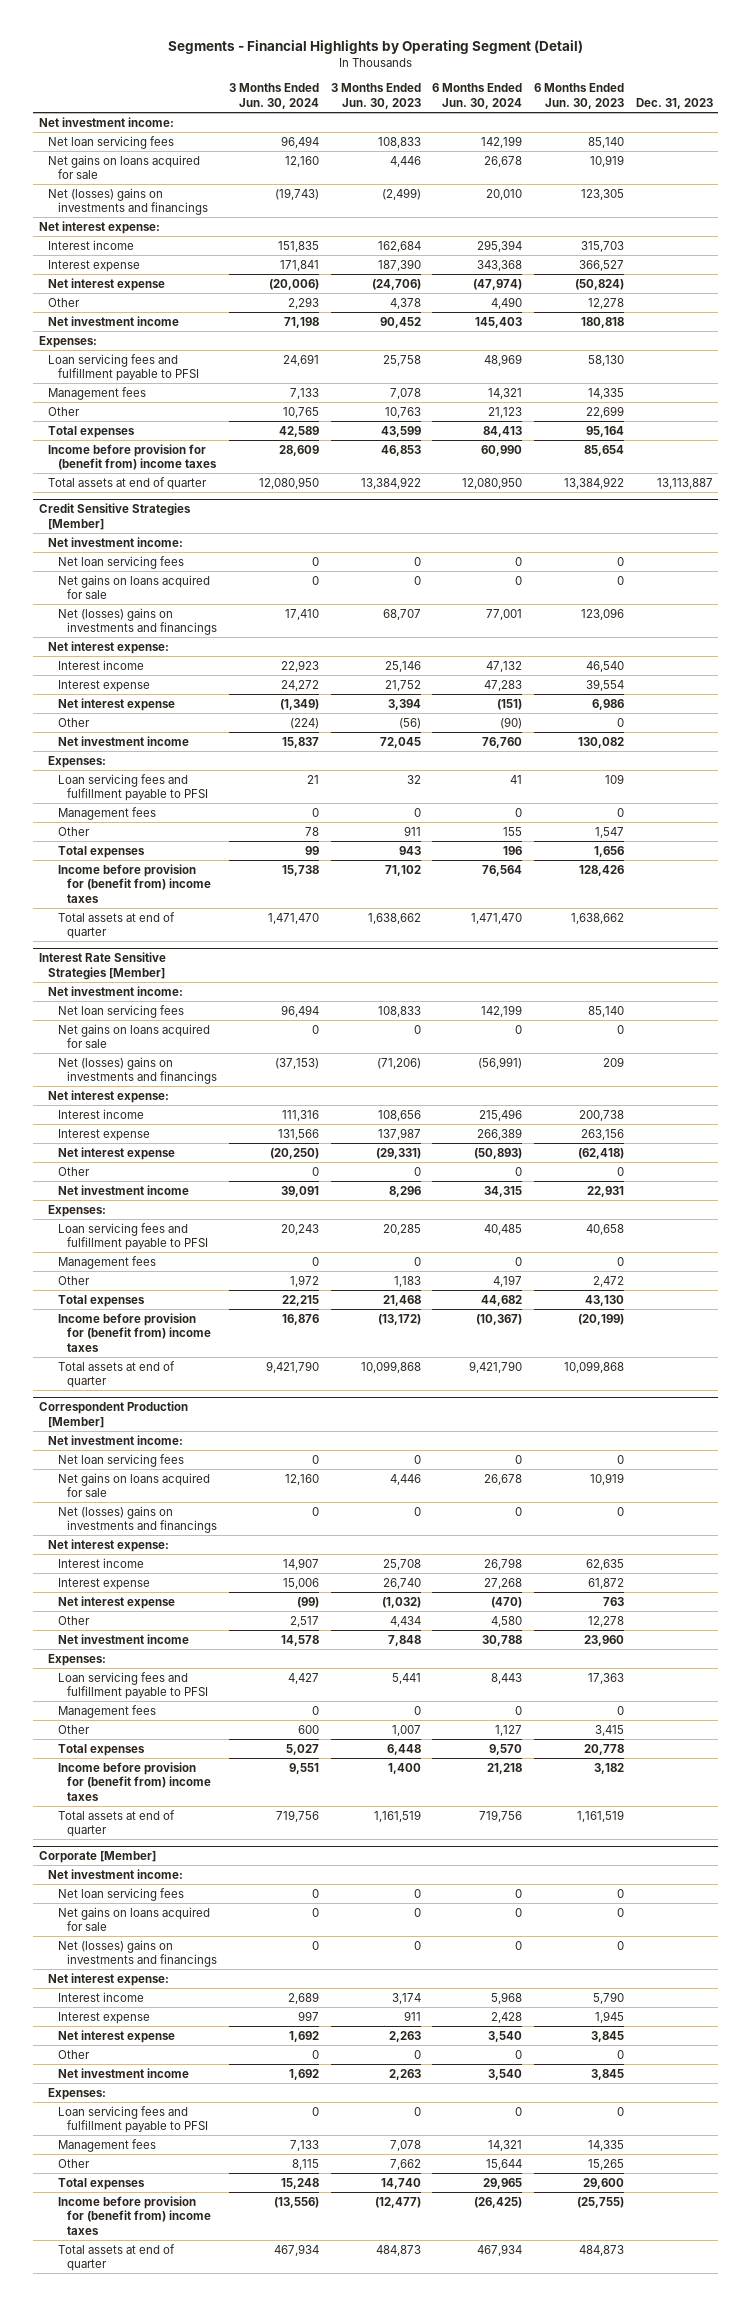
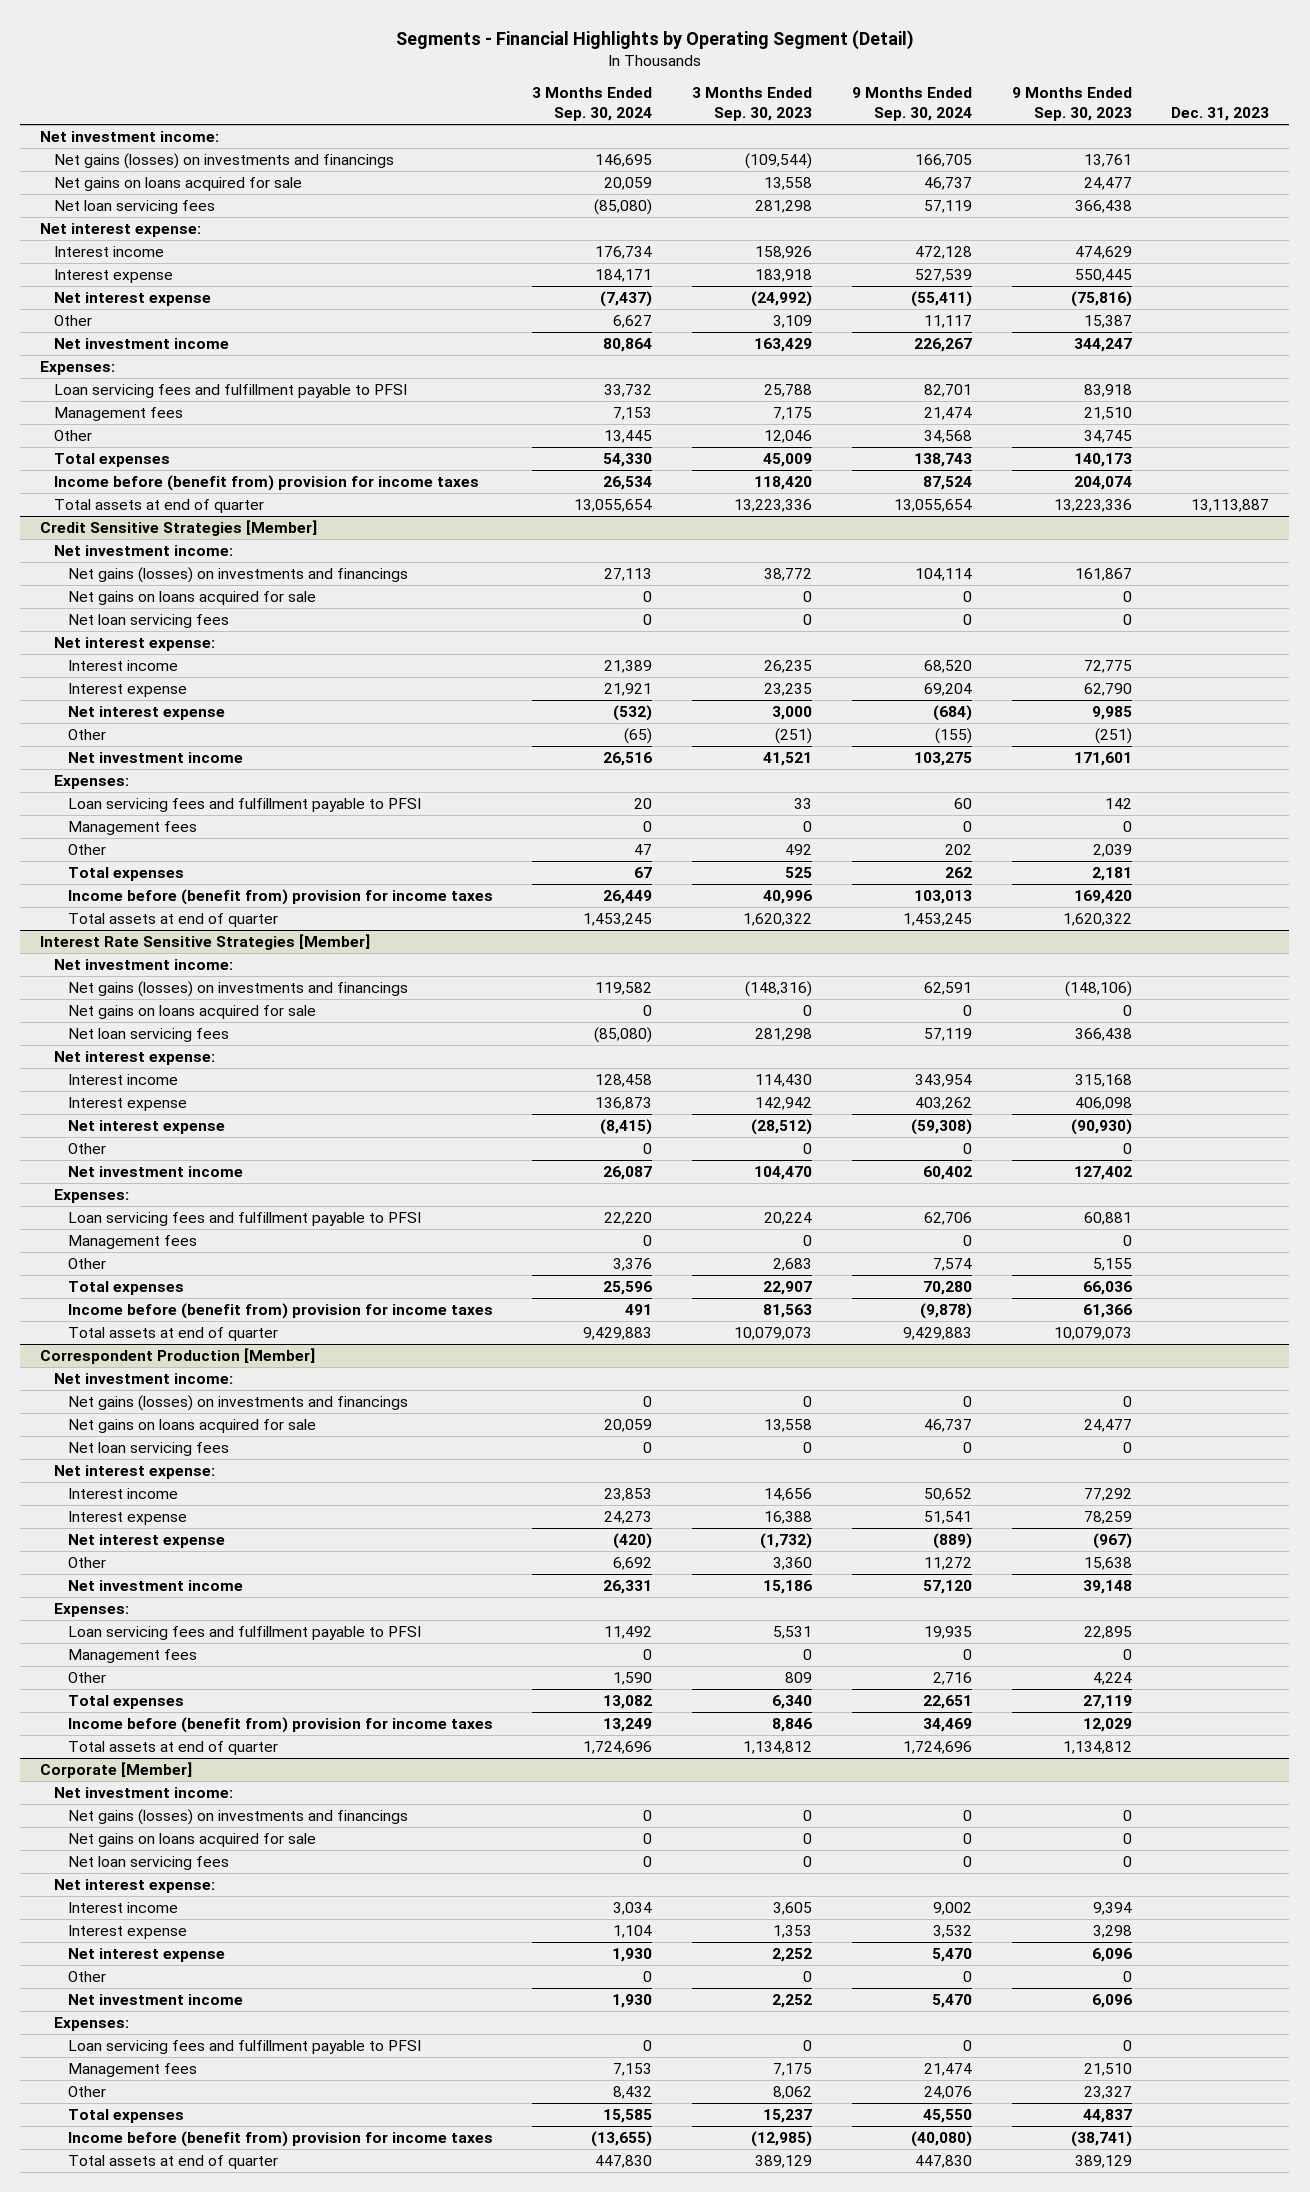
- | 3 Months Ended Jun. 30, 2024 | 3 Months Ended Jun. 30, 2023 | 6 Months Ended Jun. 30, 2024 | 6 Months Ended Jun. 30, 2023 | Dec. 31, 2023
+ | 3 Months Ended Sep. 30, 2024 | 3 Months Ended Sep. 30, 2023 | 9 Months Ended Sep. 30, 2024 | 9 Months Ended Sep. 30, 2023 | Dec. 31, 2023
+ Net gains (losses) on investments and financings | 146,695 | (109,544) | 166,705 | 13,761 |
- Net (losses) gains on investments and financings | (19,743) | (2,499) | 20,010 | 123,305 |
moved down: Net loan servicing fees | (85,080) | 281,298 | 57,119 | 366,438 |
- Income before provision for (benefit from) income taxes | 28,609 | 46,853 | 60,990 | 85,654 |
+ Income before (benefit from) provision for income taxes | 26,534 | 118,420 | 87,524 | 204,074 |
@ Credit Sensitive Strategies [Member]
+ Net gains (losses) on investments and financings | 27,113 | 38,772 | 104,114 | 161,867 |
- Net (losses) gains on investments and financings | 17,410 | 68,707 | 77,001 | 123,096 |
moved down: Net loan servicing fees | 0 | 0 | 0 | 0 |
- Income before provision for (benefit from) income taxes | 15,738 | 71,102 | 76,564 | 128,426 |
+ Income before (benefit from) provision for income taxes | 26,449 | 40,996 | 103,013 | 169,420 |
@ Interest Rate Sensitive Strategies [Member]
+ Net gains (losses) on investments and financings | 119,582 | (148,316) | 62,591 | (148,106) |
- Net (losses) gains on investments and financings | (37,153) | (71,206) | (56,991) | 209 |
moved down: Net loan servicing fees | (85,080) | 281,298 | 57,119 | 366,438 |
- Income before provision for (benefit from) income taxes | 16,876 | (13,172) | (10,367) | (20,199) |
+ Income before (benefit from) provision for income taxes | 491 | 81,563 | (9,878) | 61,366 |
@ Correspondent Production [Member]
+ Net gains (losses) on investments and financings | 0 | 0 | 0 | 0 |
- Net (losses) gains on investments and financings | 0 | 0 | 0 | 0 |
moved down: Net loan servicing fees | 0 | 0 | 0 | 0 |
- Income before provision for (benefit from) income taxes | 9,551 | 1,400 | 21,218 | 3,182 |
+ Income before (benefit from) provision for income taxes | 13,249 | 8,846 | 34,469 | 12,029 |
@ Corporate [Member]
+ Net gains (losses) on investments and financings | 0 | 0 | 0 | 0 |
- Net (losses) gains on investments and financings | 0 | 0 | 0 | 0 |
moved down: Net loan servicing fees | 0 | 0 | 0 | 0 |
- Income before provision for (benefit from) income taxes | (13,556) | (12,477) | (26,425) | (25,755) |
+ Income before (benefit from) provision for income taxes | (13,655) | (12,985) | (40,080) | (38,741) |

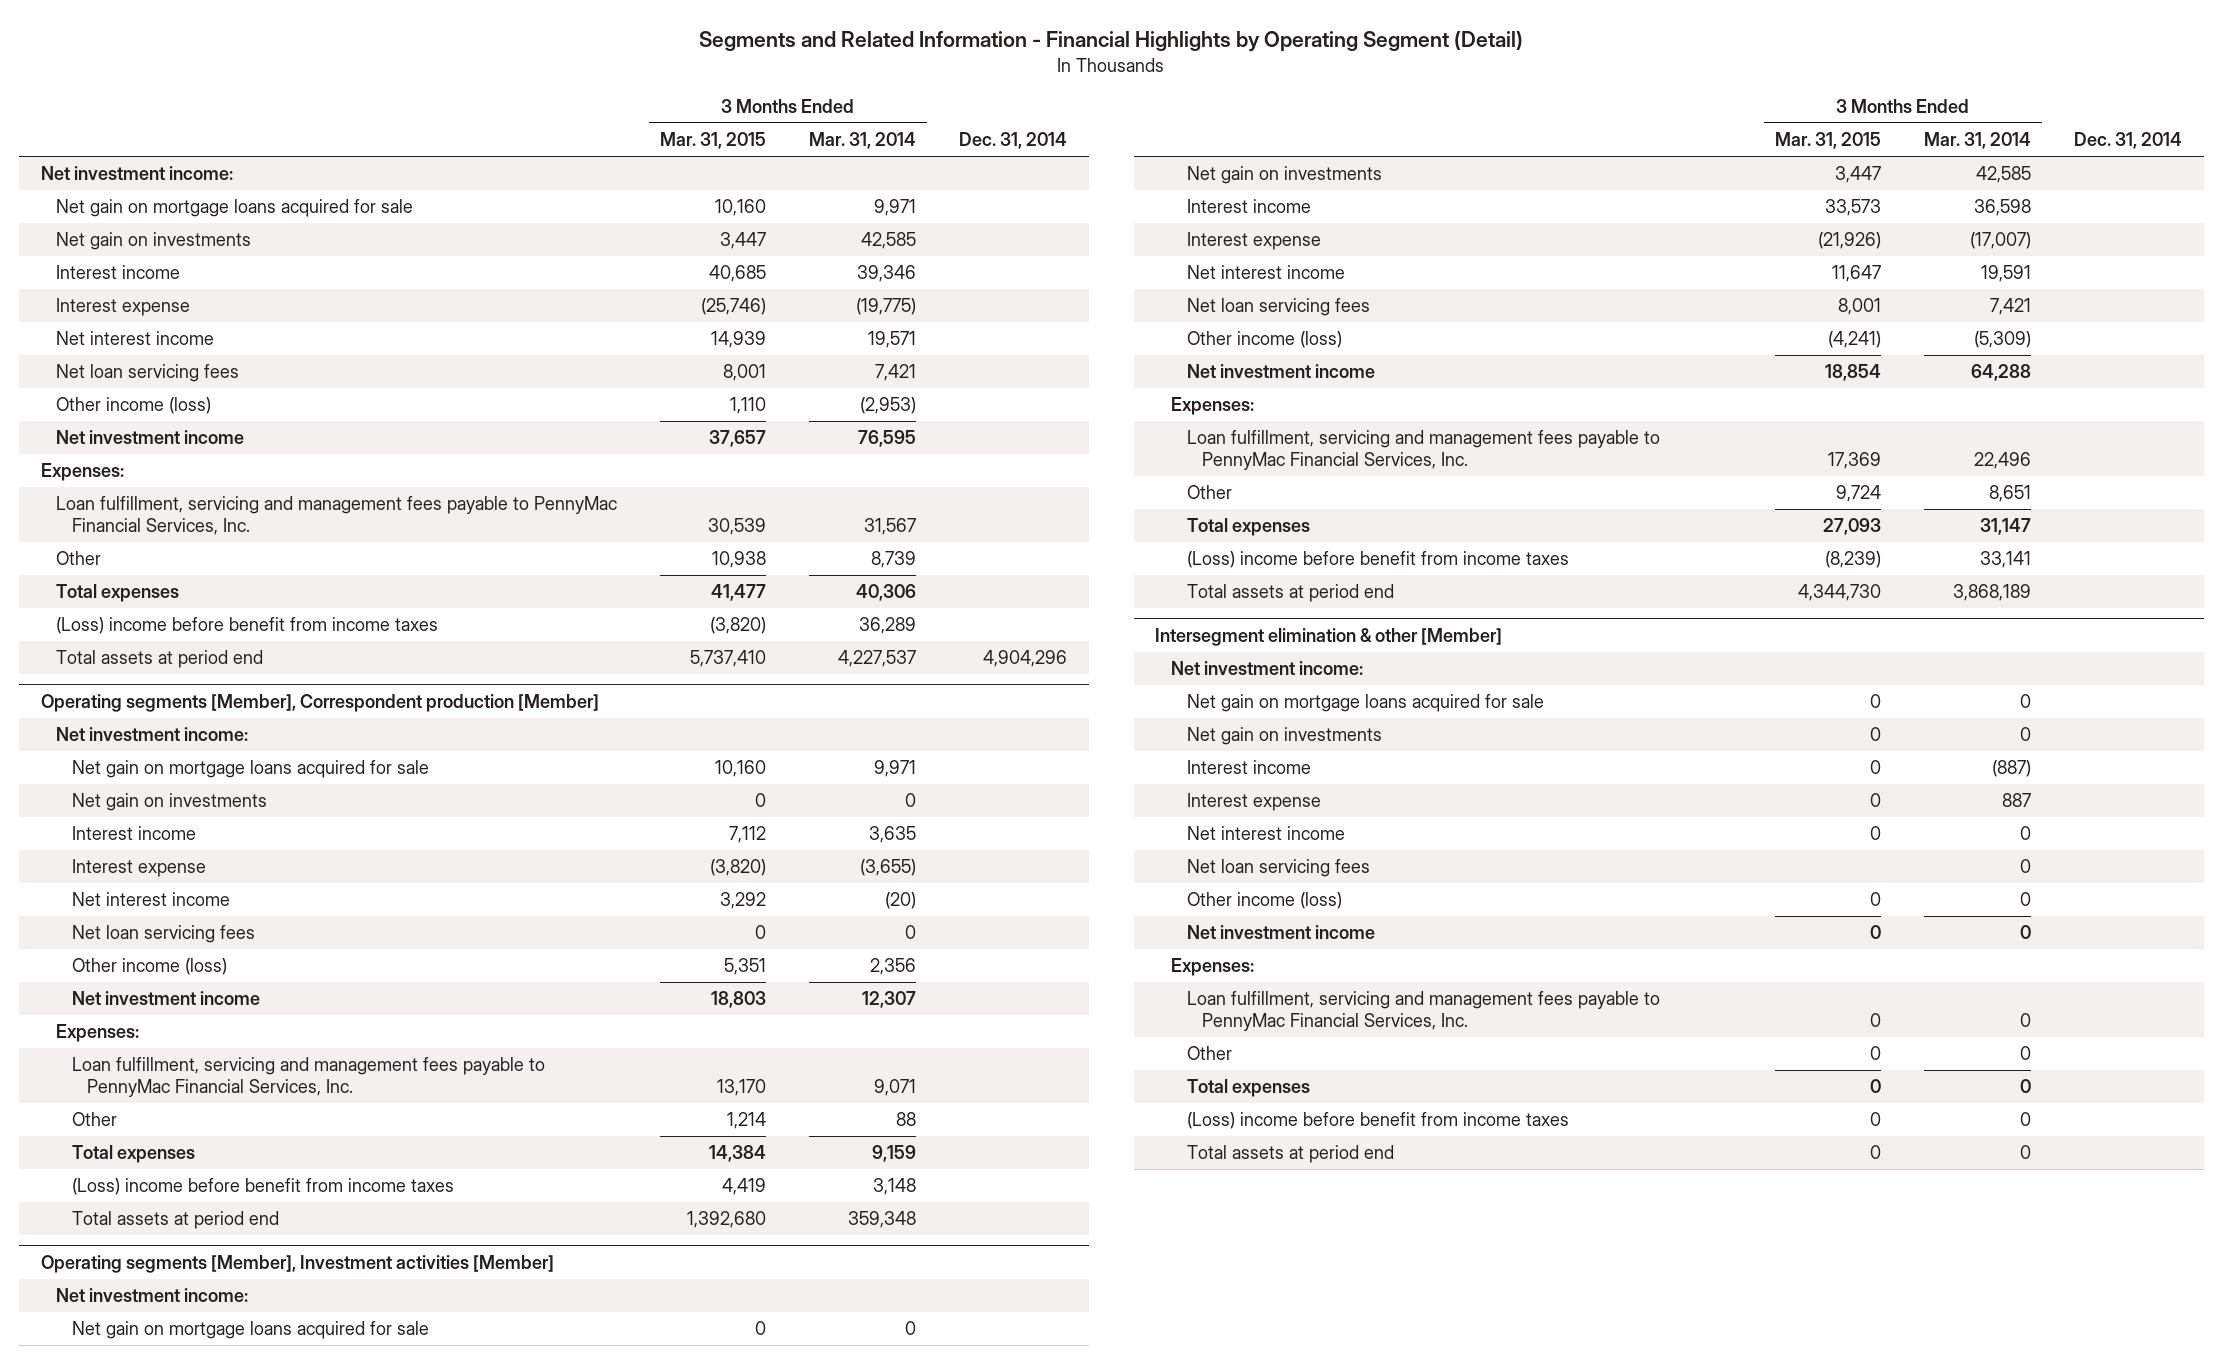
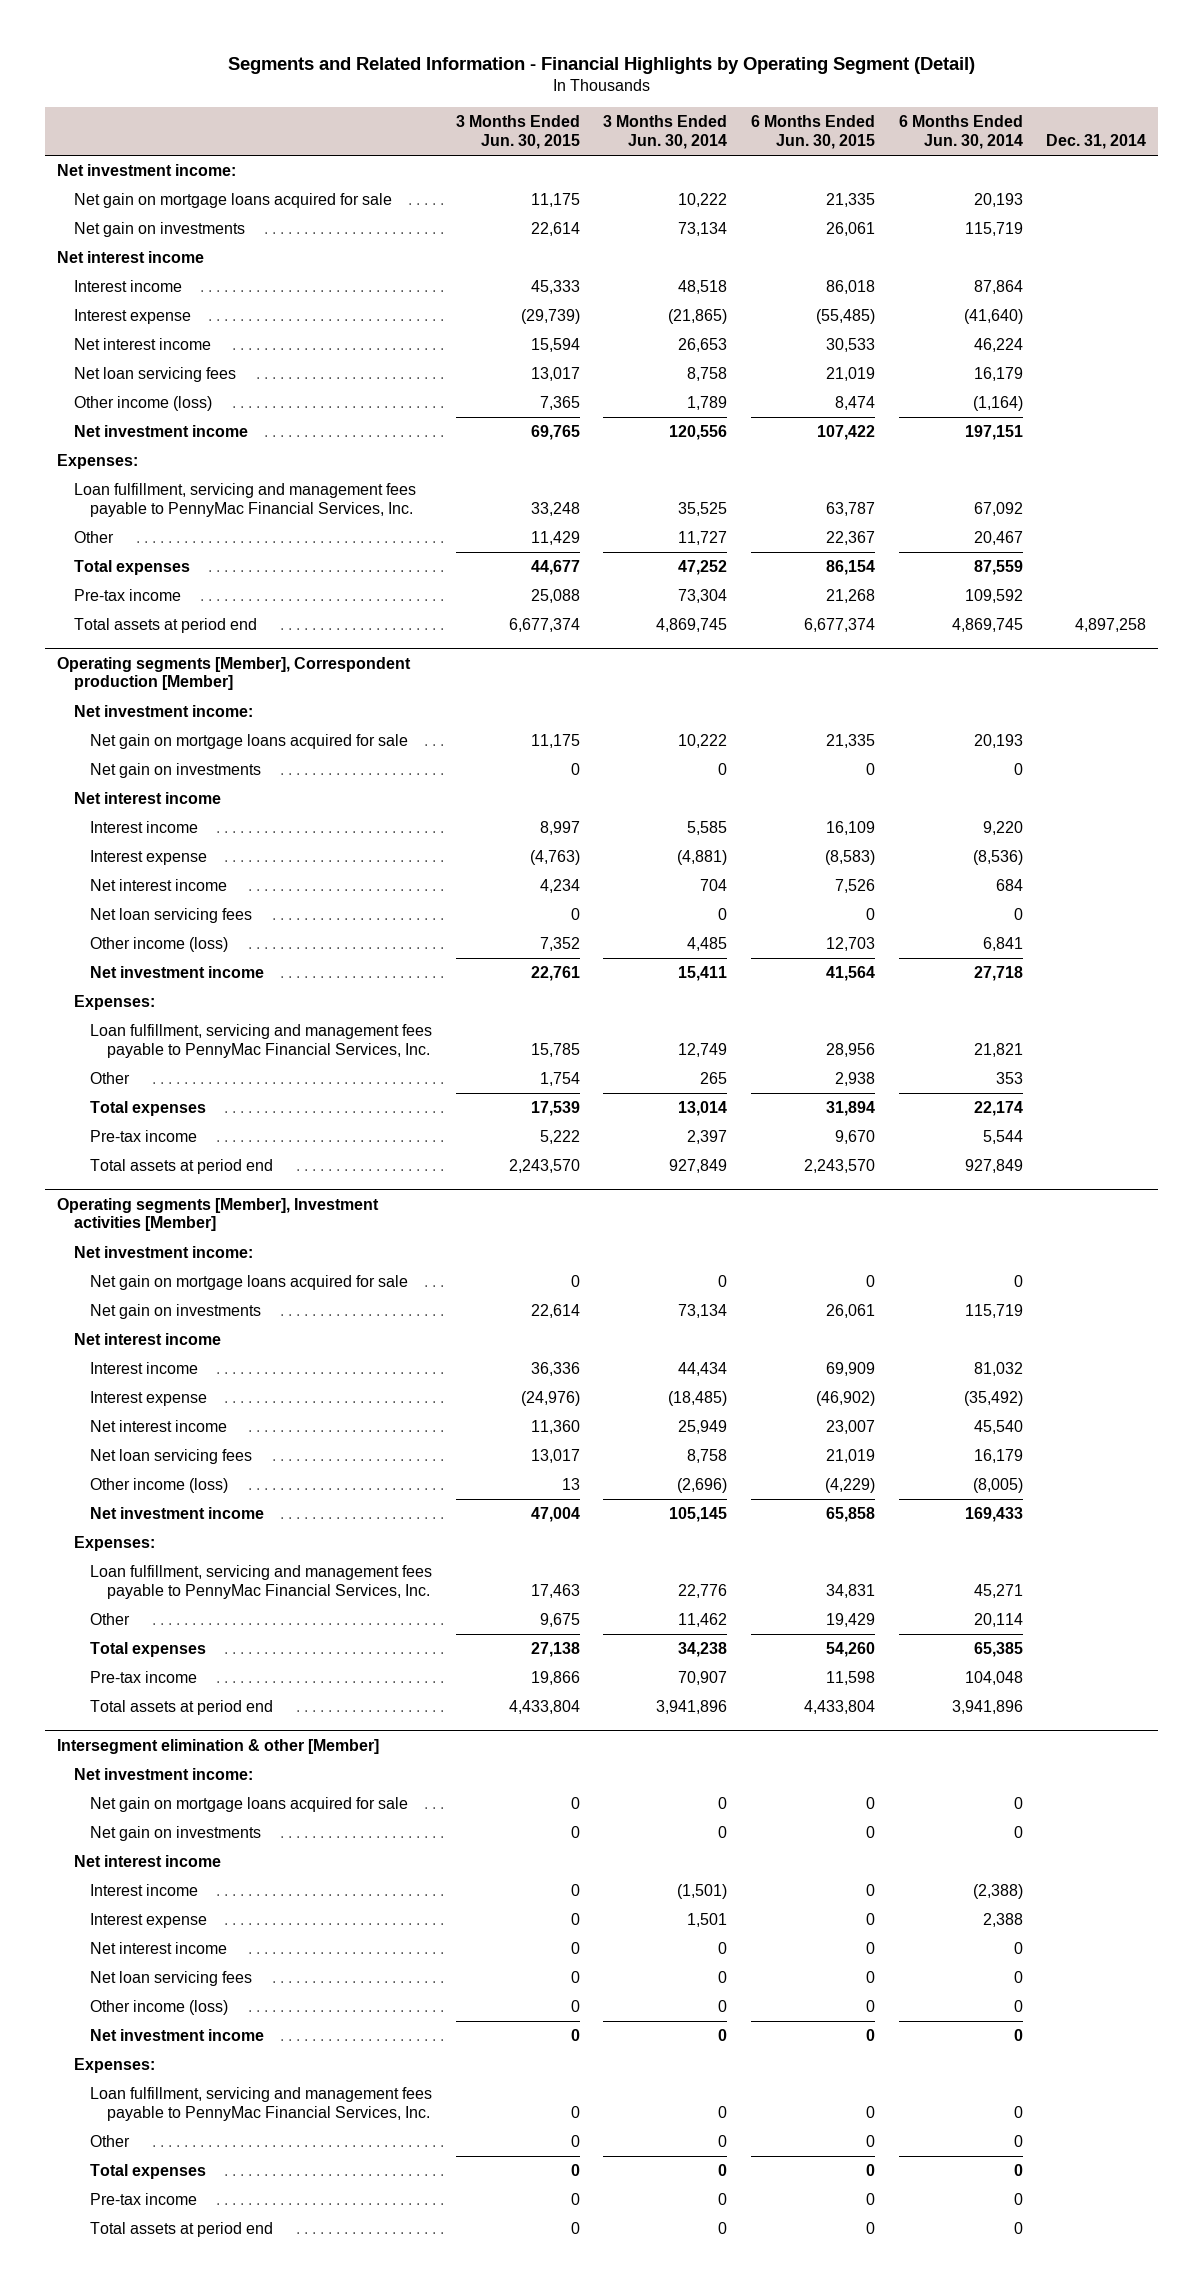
- | 3 Months Ended Mar. 31, 2015 | 3 Months Ended Mar. 31, 2014 | Dec. 31, 2014
+ | 3 Months Ended Jun. 30, 2015 | 3 Months Ended Jun. 30, 2014 | 6 Months Ended Jun. 30, 2015 | 6 Months Ended Jun. 30, 2014 | Dec. 31, 2014
+ Net interest income
- (Loss) income before benefit from income taxes | (3,820) | 36,289 |
- Total assets at period end | 5,737,410 | 4,227,537 | 4,904,296
+ Pre-tax income | 25,088 | 73,304 | 21,268 | 109,592 |
+ Total assets at period end | 6,677,374 | 4,869,745 | 6,677,374 | 4,869,745 | 4,897,258
@ Operating segments [Member], Correspondent production [Member]
+ Net interest income
- (Loss) income before benefit from income taxes | 4,419 | 3,148 |
+ Pre-tax income | 5,222 | 2,397 | 9,670 | 5,544 |
@ Operating segments [Member], Investment activities [Member]
+ Net interest income
- (Loss) income before benefit from income taxes | (8,239) | 33,141 |
+ Pre-tax income | 19,866 | 70,907 | 11,598 | 104,048 |
@ Intersegment elimination & other [Member]
+ Net interest income
- (Loss) income before benefit from income taxes | 0 | 0 |
+ Pre-tax income | 0 | 0 | 0 | 0 |

